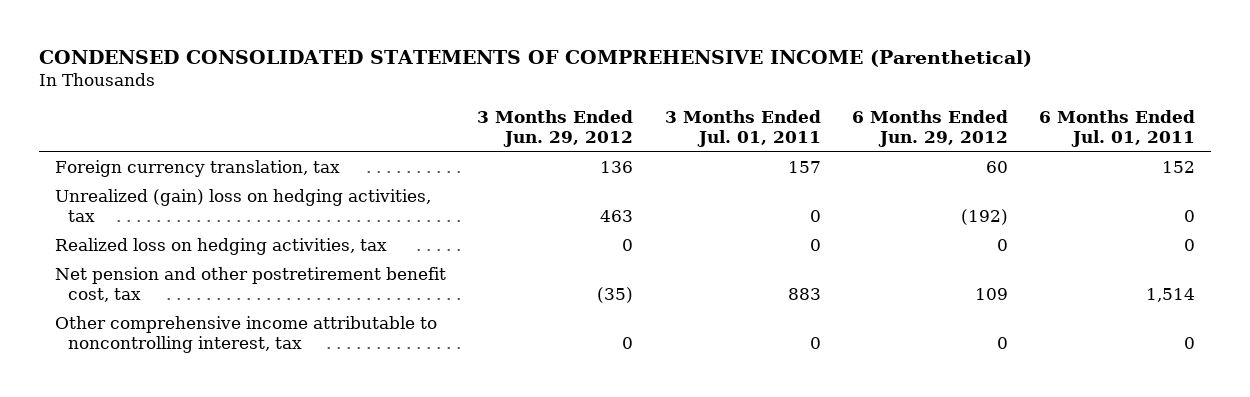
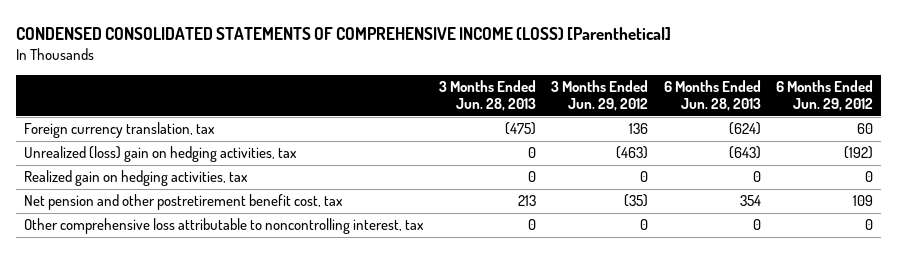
- CONDENSED CONSOLIDATED STATEMENTS OF COMPREHENSIVE INCOME (Parenthetical)
+ CONDENSED CONSOLIDATED STATEMENTS OF COMPREHENSIVE INCOME (LOSS) [Parenthetical]
- | 3 Months Ended Jun. 29, 2012 | 3 Months Ended Jul. 01, 2011 | 6 Months Ended Jun. 29, 2012 | 6 Months Ended Jul. 01, 2011
+ | 3 Months Ended Jun. 28, 2013 | 3 Months Ended Jun. 29, 2012 | 6 Months Ended Jun. 28, 2013 | 6 Months Ended Jun. 29, 2012
- Unrealized (gain) loss on hedging activities, tax | 463 | 0 | (192) | 0
- Realized loss on hedging activities, tax | 0 | 0 | 0 | 0
+ Unrealized (loss) gain on hedging activities, tax | 0 | (463) | (643) | (192)
+ Realized gain on hedging activities, tax | 0 | 0 | 0 | 0
- Other comprehensive income attributable to noncontrolling interest, tax | 0 | 0 | 0 | 0
+ Other comprehensive loss attributable to noncontrolling interest, tax | 0 | 0 | 0 | 0

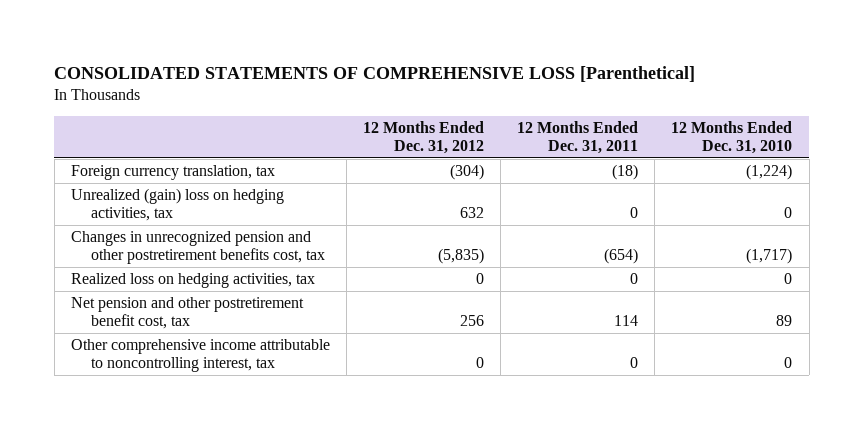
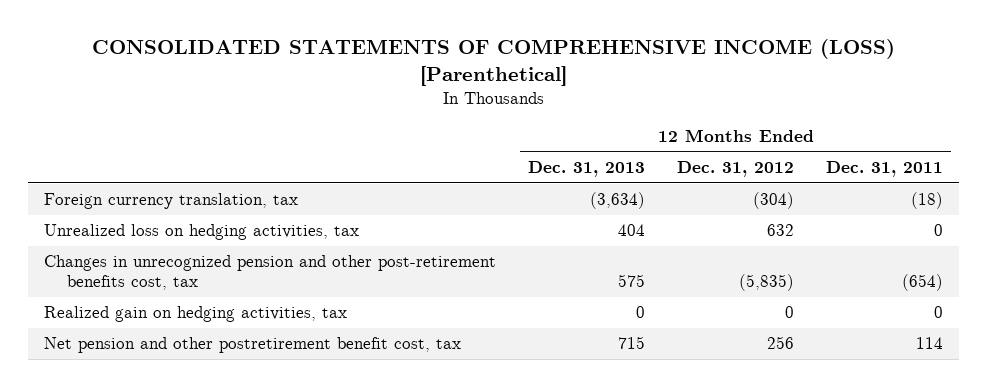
- CONSOLIDATED STATEMENTS OF COMPREHENSIVE LOSS [Parenthetical]
+ CONSOLIDATED STATEMENTS OF COMPREHENSIVE INCOME (LOSS) [Parenthetical]
- | 12 Months Ended Dec. 31, 2012 | 12 Months Ended Dec. 31, 2011 | 12 Months Ended Dec. 31, 2010
+ | 12 Months Ended Dec. 31, 2013 | 12 Months Ended Dec. 31, 2012 | 12 Months Ended Dec. 31, 2011
- Unrealized (gain) loss on hedging activities, tax | 632 | 0 | 0
- Changes in unrecognized pension and other postretirement benefits cost, tax | (5,835) | (654) | (1,717)
- Realized loss on hedging activities, tax | 0 | 0 | 0
+ Unrealized loss on hedging activities, tax | 404 | 632 | 0
+ Changes in unrecognized pension and other post-retirement benefits cost, tax | 575 | (5,835) | (654)
+ Realized gain on hedging activities, tax | 0 | 0 | 0
- Other comprehensive income attributable to noncontrolling interest, tax | 0 | 0 | 0

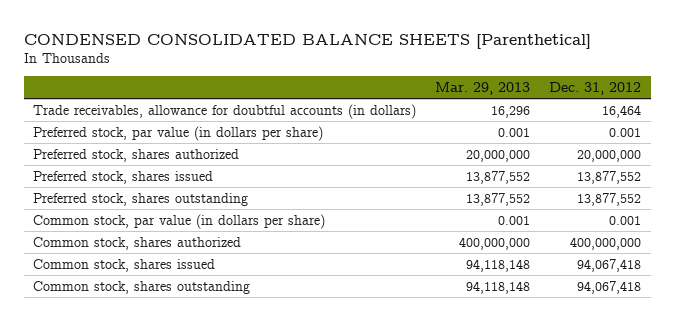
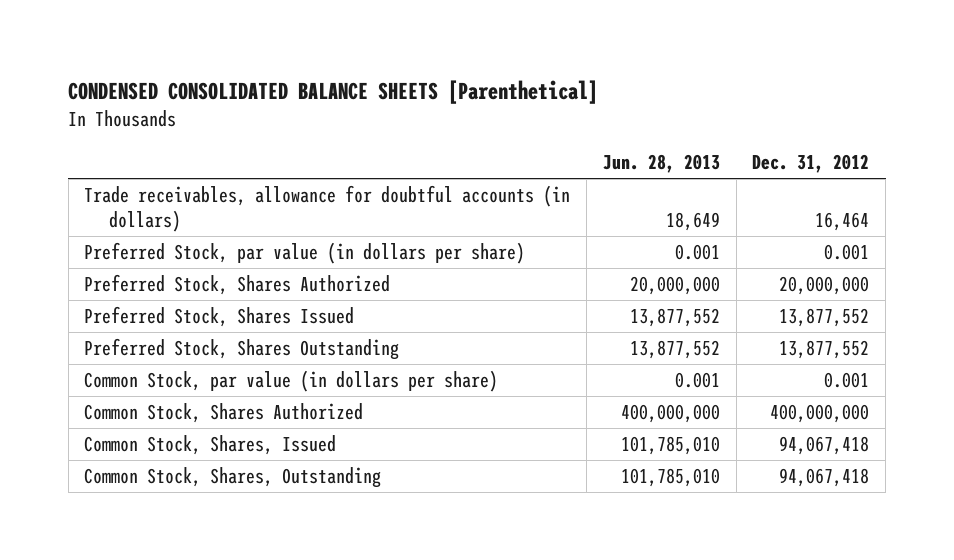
- | Mar. 29, 2013 | Dec. 31, 2012
+ | Jun. 28, 2013 | Dec. 31, 2012
- Preferred stock, par value (in dollars per share) | 0.001 | 0.001
- Preferred stock, shares authorized | 20,000,000 | 20,000,000
- Preferred stock, shares issued | 13,877,552 | 13,877,552
- Preferred stock, shares outstanding | 13,877,552 | 13,877,552
- Common stock, par value (in dollars per share) | 0.001 | 0.001
- Common stock, shares authorized | 400,000,000 | 400,000,000
- Common stock, shares issued | 94,118,148 | 94,067,418
- Common stock, shares outstanding | 94,118,148 | 94,067,418
+ Preferred Stock, par value (in dollars per share) | 0.001 | 0.001
+ Preferred Stock, Shares Authorized | 20,000,000 | 20,000,000
+ Preferred Stock, Shares Issued | 13,877,552 | 13,877,552
+ Preferred Stock, Shares Outstanding | 13,877,552 | 13,877,552
+ Common Stock, par value (in dollars per share) | 0.001 | 0.001
+ Common Stock, Shares Authorized | 400,000,000 | 400,000,000
+ Common Stock, Shares, Issued | 101,785,010 | 94,067,418
+ Common Stock, Shares, Outstanding | 101,785,010 | 94,067,418

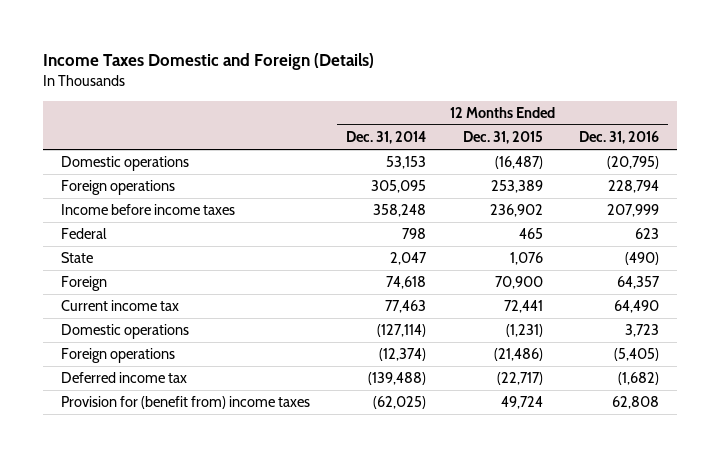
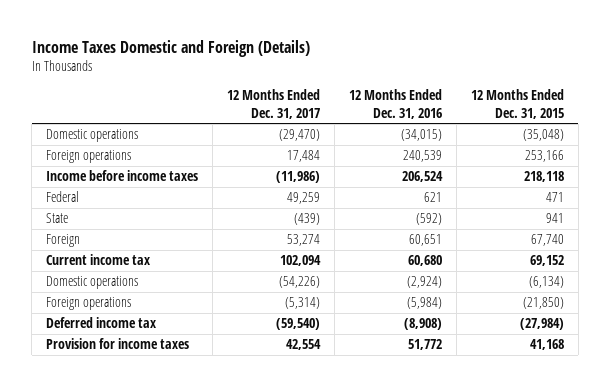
- | 12 Months Ended Dec. 31, 2014 | 12 Months Ended Dec. 31, 2015 | 12 Months Ended Dec. 31, 2016
+ | 12 Months Ended Dec. 31, 2017 | 12 Months Ended Dec. 31, 2016 | 12 Months Ended Dec. 31, 2015
- Domestic operations | 53,153 | (16,487) | (20,795)
- Foreign operations | 305,095 | 253,389 | 228,794
- Income before income taxes | 358,248 | 236,902 | 207,999
- Federal | 798 | 465 | 623
- State | 2,047 | 1,076 | (490)
- Foreign | 74,618 | 70,900 | 64,357
- Current income tax | 77,463 | 72,441 | 64,490
- Domestic operations | (127,114) | (1,231) | 3,723
- Foreign operations | (12,374) | (21,486) | (5,405)
- Deferred income tax | (139,488) | (22,717) | (1,682)
- Provision for (benefit from) income taxes | (62,025) | 49,724 | 62,808
+ Domestic operations | (29,470) | (34,015) | (35,048)
+ Foreign operations | 17,484 | 240,539 | 253,166
+ Income before income taxes | (11,986) | 206,524 | 218,118
+ Federal | 49,259 | 621 | 471
+ State | (439) | (592) | 941
+ Foreign | 53,274 | 60,651 | 67,740
+ Current income tax | 102,094 | 60,680 | 69,152
+ Domestic operations | (54,226) | (2,924) | (6,134)
+ Foreign operations | (5,314) | (5,984) | (21,850)
+ Deferred income tax | (59,540) | (8,908) | (27,984)
+ Provision for income taxes | 42,554 | 51,772 | 41,168

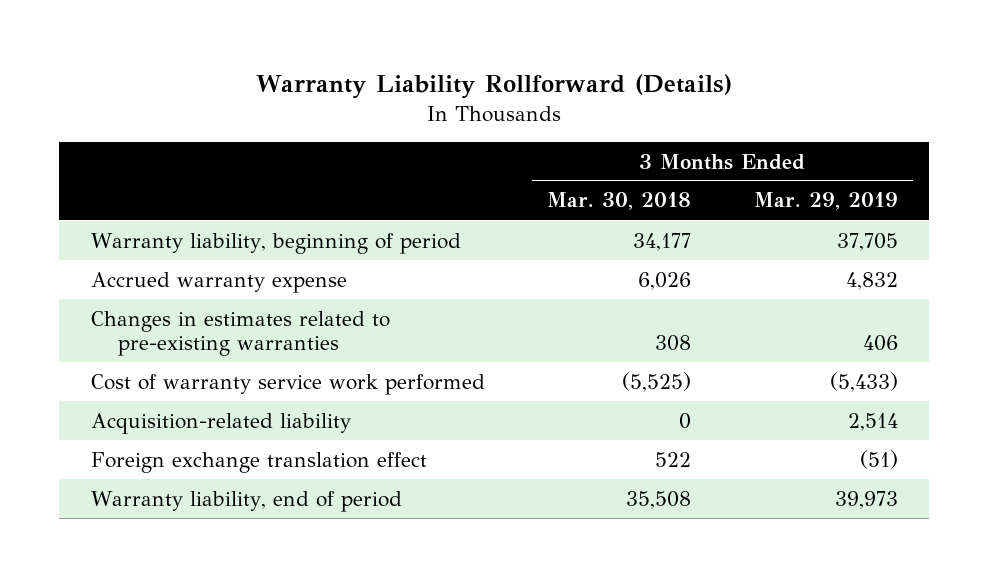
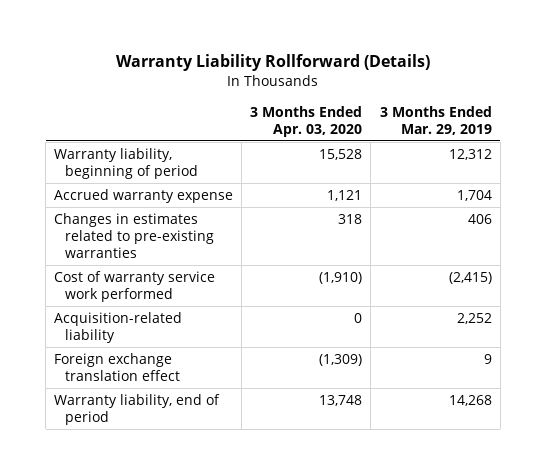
- | 3 Months Ended Mar. 30, 2018 | 3 Months Ended Mar. 29, 2019
+ | 3 Months Ended Apr. 03, 2020 | 3 Months Ended Mar. 29, 2019
- Warranty liability, beginning of period | 34,177 | 37,705
- Accrued warranty expense | 6,026 | 4,832
+ Warranty liability, beginning of period | 15,528 | 12,312
+ Accrued warranty expense | 1,121 | 1,704
- Cost of warranty service work performed | (5,525) | (5,433)
- Acquisition-related liability | 0 | 2,514
- Foreign exchange translation effect | 522 | (51)
- Warranty liability, end of period | 35,508 | 39,973
+ Cost of warranty service work performed | (1,910) | (2,415)
+ Acquisition-related liability | 0 | 2,252
+ Foreign exchange translation effect | (1,309) | 9
+ Warranty liability, end of period | 13,748 | 14,268

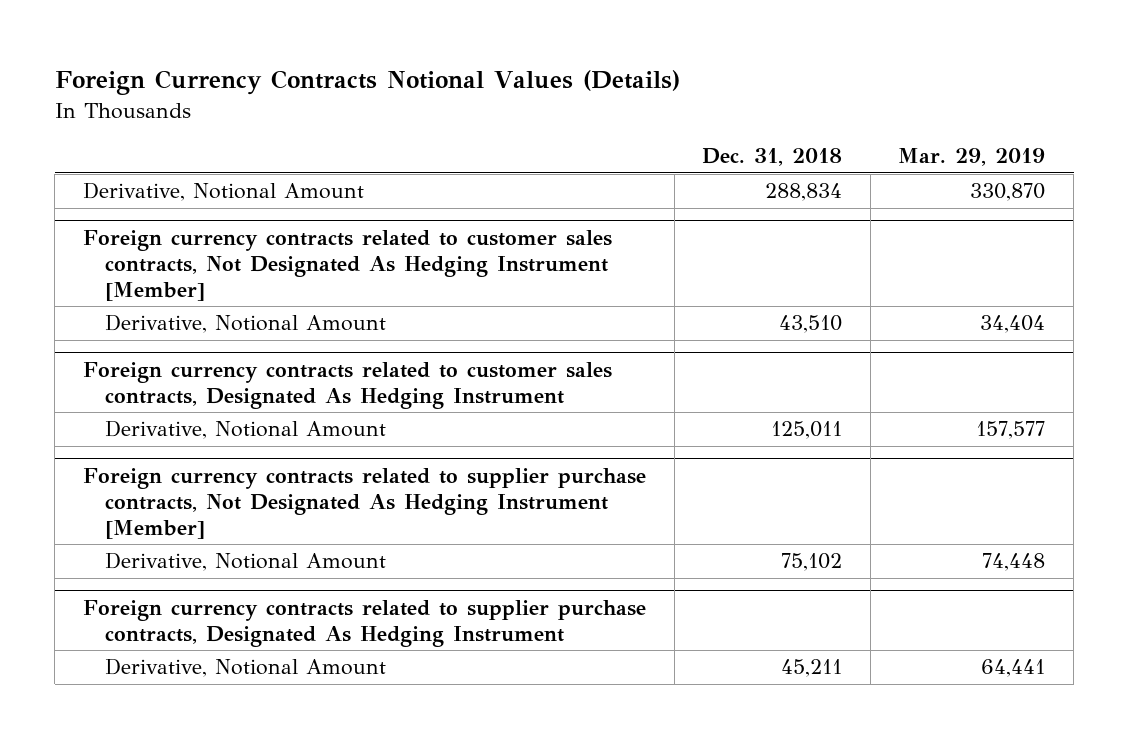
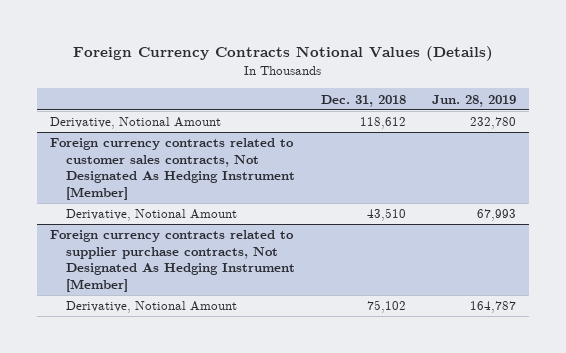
- | Dec. 31, 2018 | Mar. 29, 2019
+ | Dec. 31, 2018 | Jun. 28, 2019
- Derivative, Notional Amount | 288,834 | 330,870
+ Derivative, Notional Amount | 118,612 | 232,780
- Foreign currency contracts related to customer sales contracts, Designated As Hedging Instrument
- Derivative, Notional Amount | 125,011 | 157,577
- Foreign currency contracts related to supplier purchase contracts, Designated As Hedging Instrument
- Derivative, Notional Amount | 45,211 | 64,441

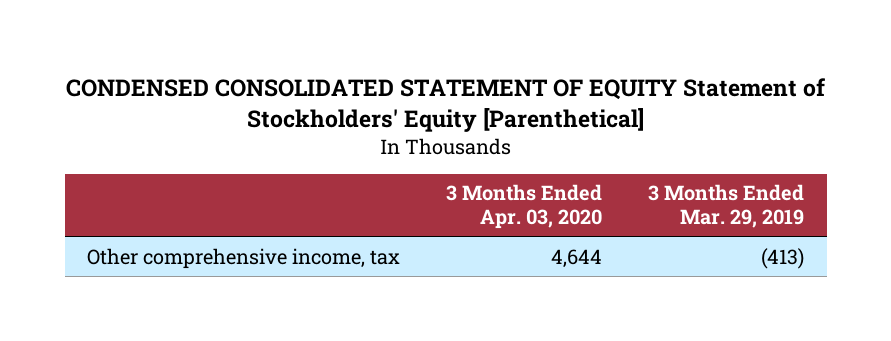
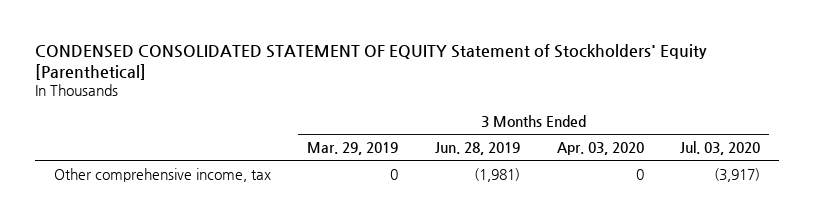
- | 3 Months Ended Apr. 03, 2020 | 3 Months Ended Mar. 29, 2019
+ | 3 Months Ended Mar. 29, 2019 | 3 Months Ended Jun. 28, 2019 | 3 Months Ended Apr. 03, 2020 | 3 Months Ended Jul. 03, 2020
- Other comprehensive income, tax | 4,644 | (413)
+ Other comprehensive income, tax | 0 | (1,981) | 0 | (3,917)

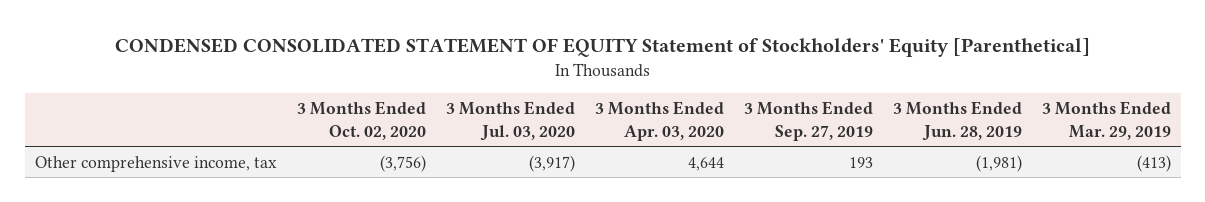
- | 3 Months Ended Mar. 29, 2019 | 3 Months Ended Jun. 28, 2019 | 3 Months Ended Apr. 03, 2020 | 3 Months Ended Jul. 03, 2020
+ | 3 Months Ended Oct. 02, 2020 | 3 Months Ended Jul. 03, 2020 | 3 Months Ended Apr. 03, 2020 | 3 Months Ended Sep. 27, 2019 | 3 Months Ended Jun. 28, 2019 | 3 Months Ended Mar. 29, 2019
- Other comprehensive income, tax | 0 | (1,981) | 0 | (3,917)
+ Other comprehensive income, tax | (3,756) | (3,917) | 4,644 | 193 | (1,981) | (413)

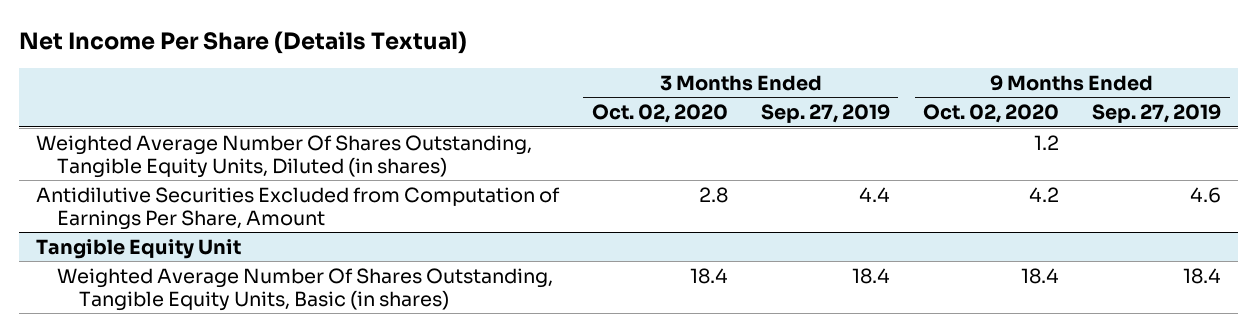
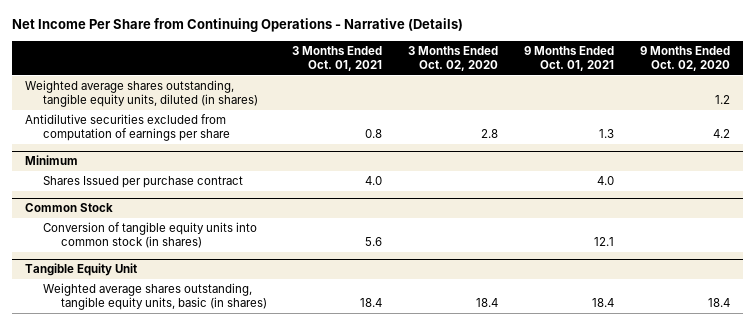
- Net Income Per Share (Details Textual)
+ Net Income Per Share from Continuing Operations - Narrative (Details)
- | 3 Months Ended Oct. 02, 2020 | 3 Months Ended Sep. 27, 2019 | 9 Months Ended Oct. 02, 2020 | 9 Months Ended Sep. 27, 2019
+ | 3 Months Ended Oct. 01, 2021 | 3 Months Ended Oct. 02, 2020 | 9 Months Ended Oct. 01, 2021 | 9 Months Ended Oct. 02, 2020
- Weighted Average Number Of Shares Outstanding, Tangible Equity Units, Diluted (in shares) | | | 1.2 |
- Antidilutive Securities Excluded from Computation of Earnings Per Share, Amount | 2.8 | 4.4 | 4.2 | 4.6
+ Weighted average shares outstanding, tangible equity units, diluted (in shares) | | | | 1.2
+ Antidilutive securities excluded from computation of earnings per share | 0.8 | 2.8 | 1.3 | 4.2
+ Minimum
+ Shares Issued per purchase contract | 4.0 | | 4.0 |
+ Common Stock
+ Conversion of tangible equity units into common stock (in shares) | 5.6 | | 12.1 |
@ Tangible Equity Unit
- Weighted Average Number Of Shares Outstanding, Tangible Equity Units, Basic (in shares) | 18.4 | 18.4 | 18.4 | 18.4
+ Weighted average shares outstanding, tangible equity units, basic (in shares) | 18.4 | 18.4 | 18.4 | 18.4

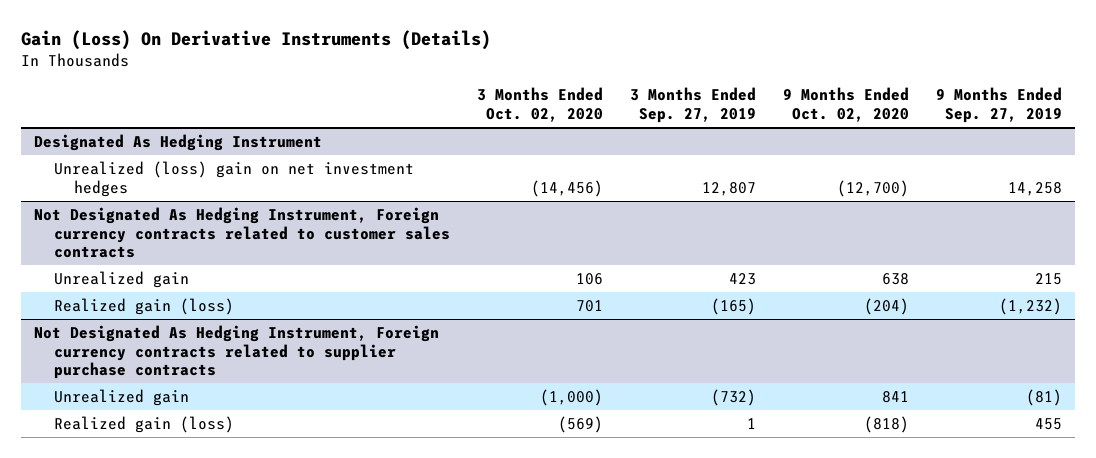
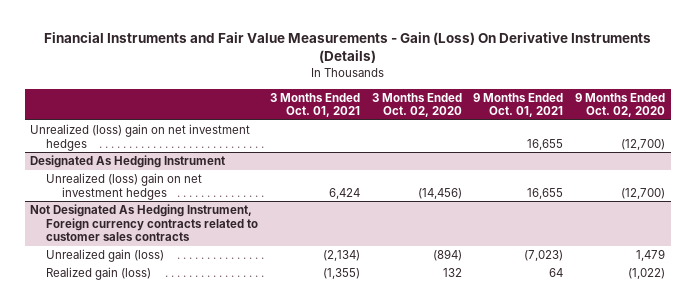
- Gain (Loss) On Derivative Instruments (Details)
+ Financial Instruments and Fair Value Measurements - Gain (Loss) On Derivative Instruments (Details)
- | 3 Months Ended Oct. 02, 2020 | 3 Months Ended Sep. 27, 2019 | 9 Months Ended Oct. 02, 2020 | 9 Months Ended Sep. 27, 2019
+ | 3 Months Ended Oct. 01, 2021 | 3 Months Ended Oct. 02, 2020 | 9 Months Ended Oct. 01, 2021 | 9 Months Ended Oct. 02, 2020
+ Unrealized (loss) gain on net investment hedges | | | 16,655 | (12,700)
@ Not Designated As Hedging Instrument, Foreign currency contracts related to customer sales contracts
- Unrealized gain | 106 | 423 | 638 | 215
- Realized gain (loss) | 701 | (165) | (204) | (1,232)
- Not Designated As Hedging Instrument, Foreign currency contracts related to supplier purchase contracts
- Unrealized gain | (1,000) | (732) | 841 | (81)
- Realized gain (loss) | (569) | 1 | (818) | 455
@ Not Designated As Hedging Instrument, Foreign currency contracts related to customer sales contracts
+ Unrealized gain (loss) | (2,134) | (894) | (7,023) | 1,479
+ Realized gain (loss) | (1,355) | 132 | 64 | (1,022)

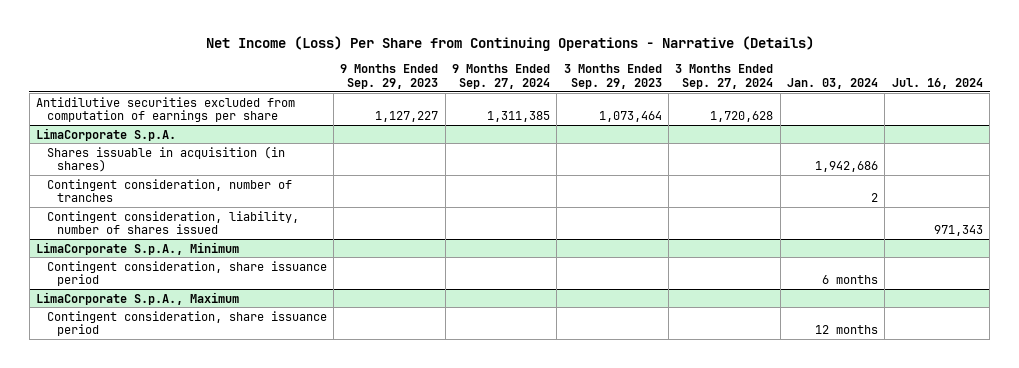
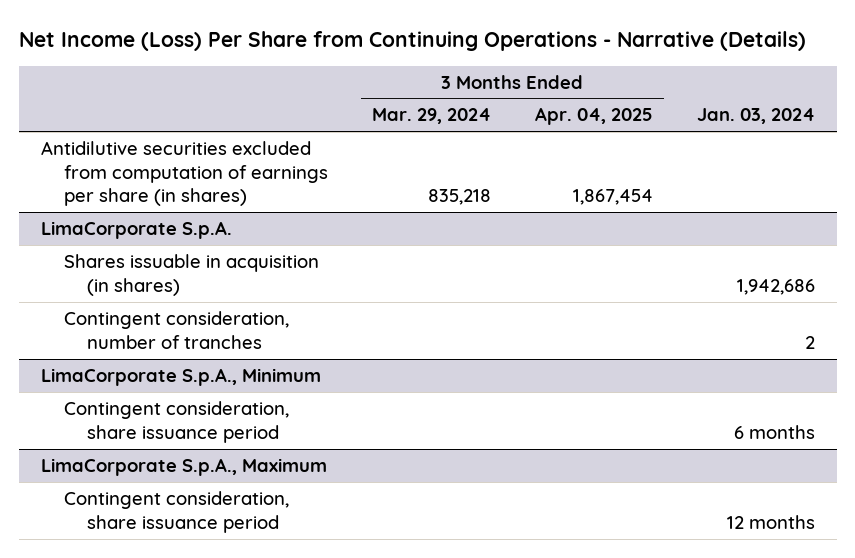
- | 9 Months Ended Sep. 29, 2023 | 9 Months Ended Sep. 27, 2024 | 3 Months Ended Sep. 29, 2023 | 3 Months Ended Sep. 27, 2024 | Jan. 03, 2024 | Jul. 16, 2024
+ | 3 Months Ended Mar. 29, 2024 | 3 Months Ended Apr. 04, 2025 | Jan. 03, 2024
- Antidilutive securities excluded from computation of earnings per share | 1,127,227 | 1,311,385 | 1,073,464 | 1,720,628 | |
+ Antidilutive securities excluded from computation of earnings per share (in shares) | 835,218 | 1,867,454 |
@ LimaCorporate S.p.A.
- Contingent consideration, liability, number of shares issued | | | | | | 971,343

